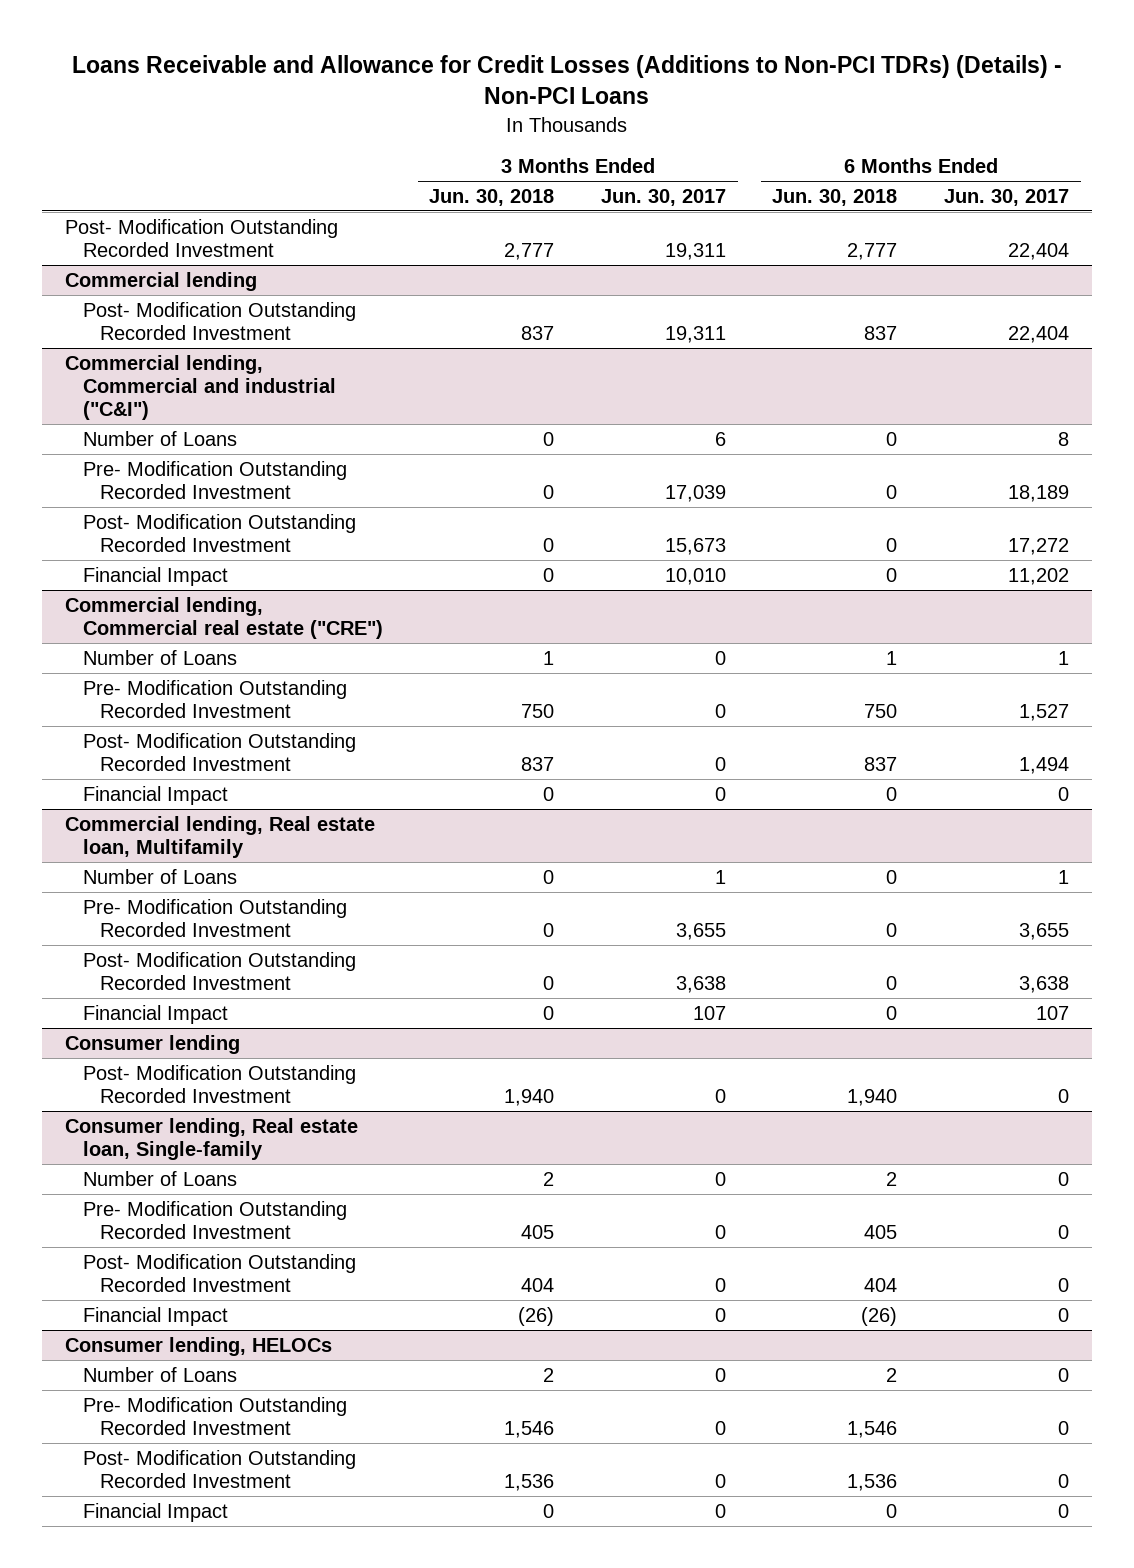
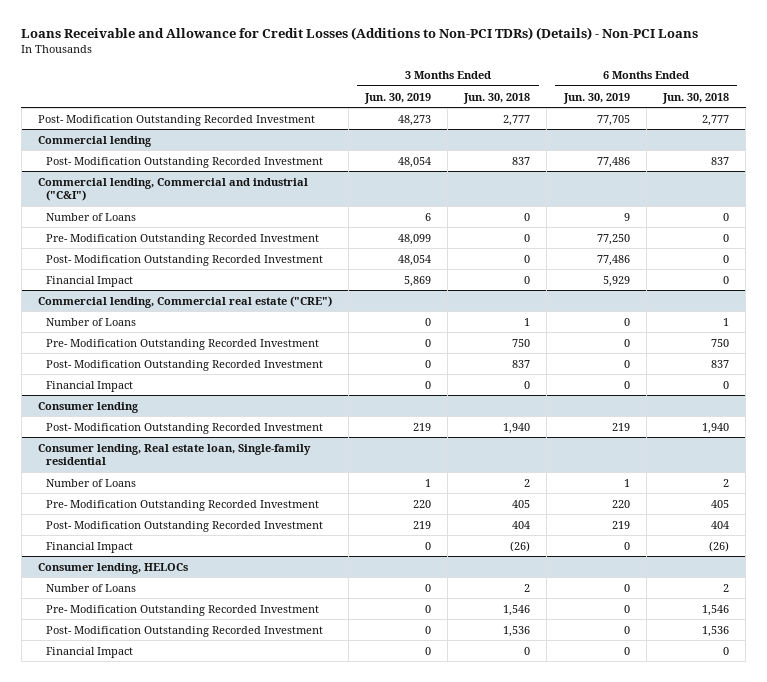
- | 3 Months Ended Jun. 30, 2018 | 3 Months Ended Jun. 30, 2017 | 6 Months Ended Jun. 30, 2018 | 6 Months Ended Jun. 30, 2017
+ | 3 Months Ended Jun. 30, 2019 | 3 Months Ended Jun. 30, 2018 | 6 Months Ended Jun. 30, 2019 | 6 Months Ended Jun. 30, 2018
- Commercial lending, Real estate loan, Multifamily
- Number of Loans | 0 | 1 | 0 | 1
- Pre- Modification Outstanding Recorded Investment | 0 | 3,655 | 0 | 3,655
- Post- Modification Outstanding Recorded Investment | 0 | 3,638 | 0 | 3,638
- Financial Impact | 0 | 107 | 0 | 107
- Consumer lending, Real estate loan, Single-family
+ Consumer lending, Real estate loan, Single-family residential

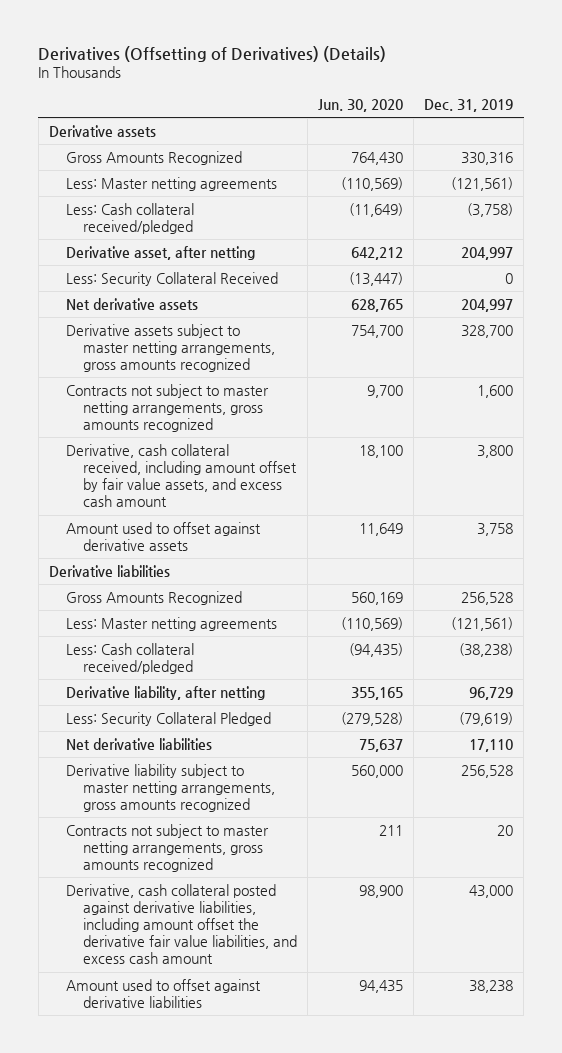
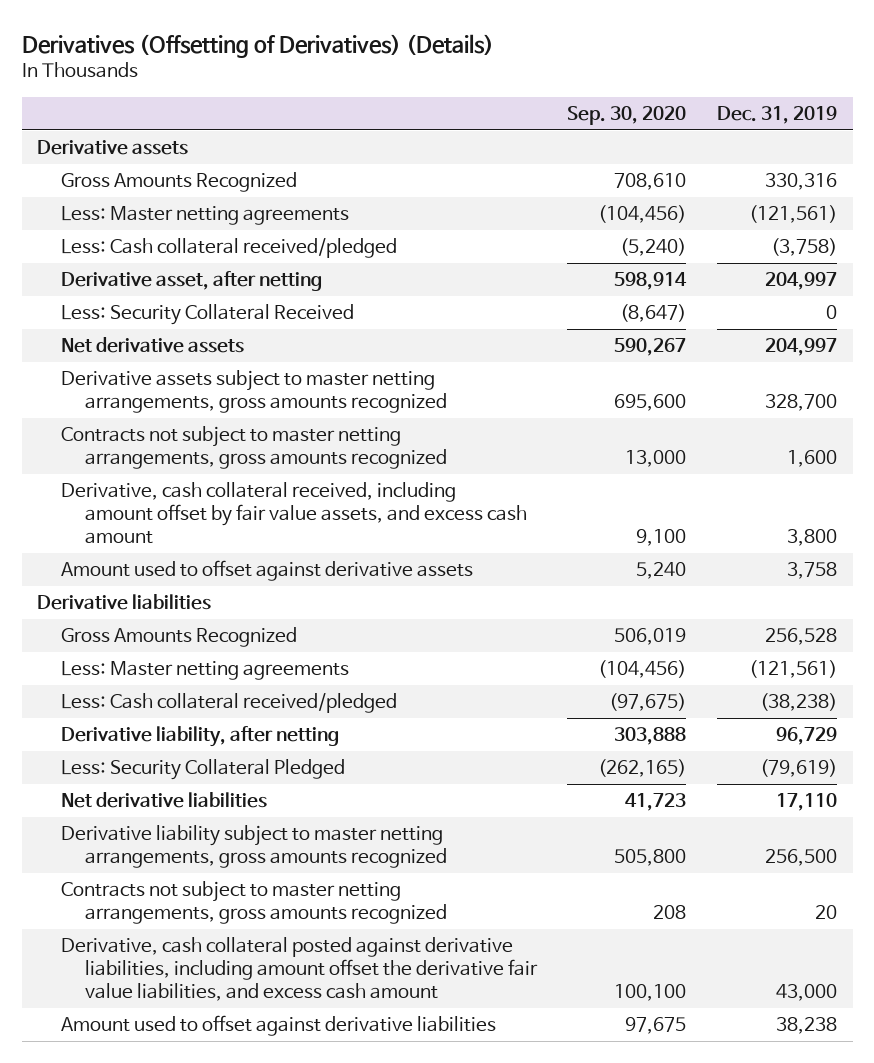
- | Jun. 30, 2020 | Dec. 31, 2019
+ | Sep. 30, 2020 | Dec. 31, 2019
- Derivative liability subject to master netting arrangements, gross amounts recognized | 560,000 | 256,528
+ Derivative liability subject to master netting arrangements, gross amounts recognized | 505,800 | 256,500

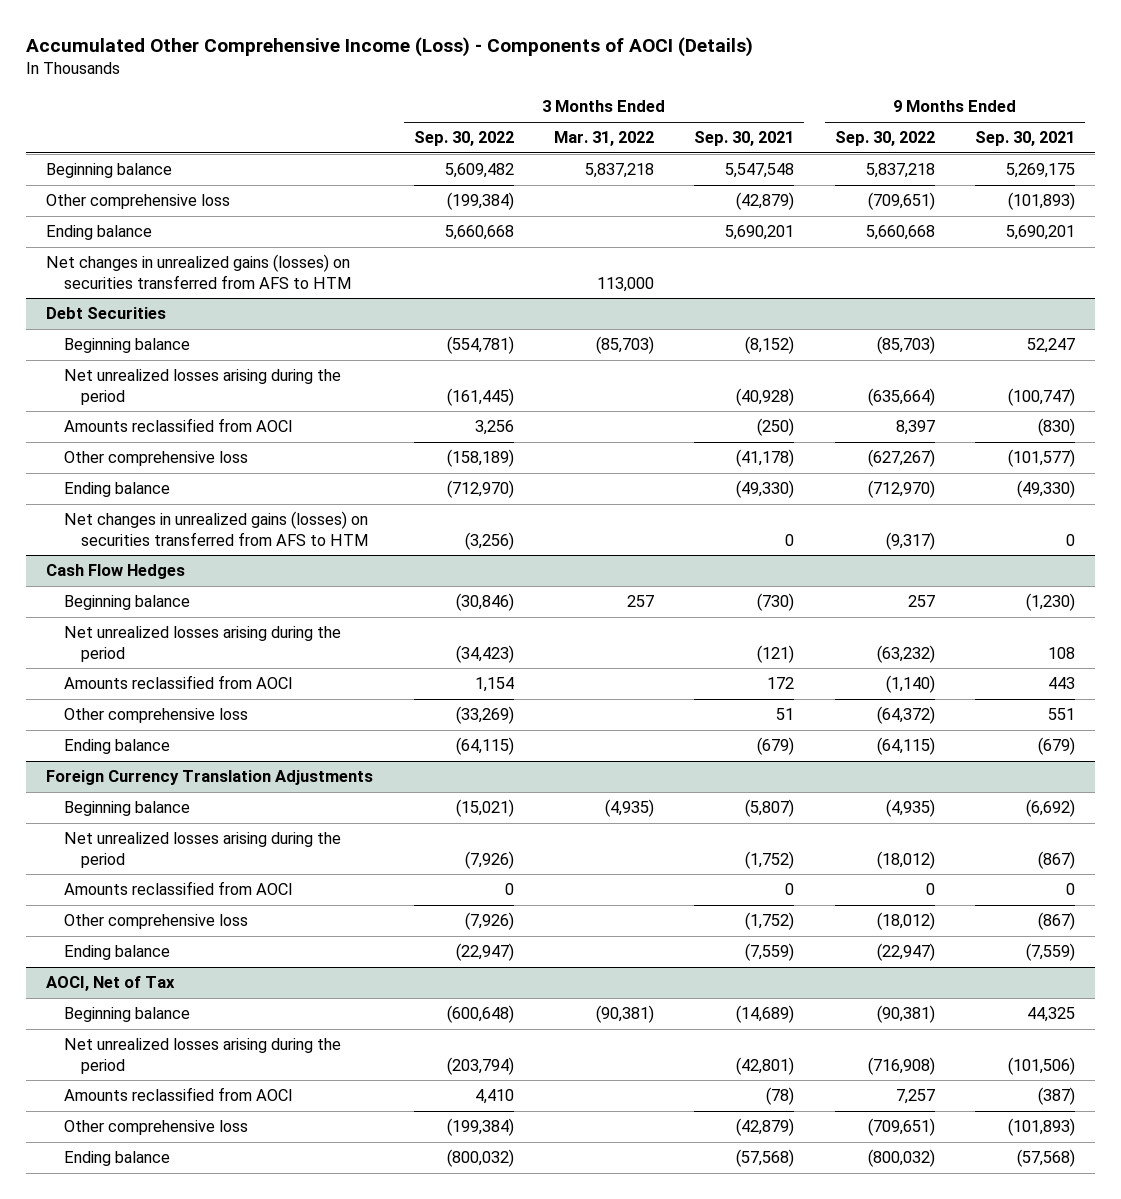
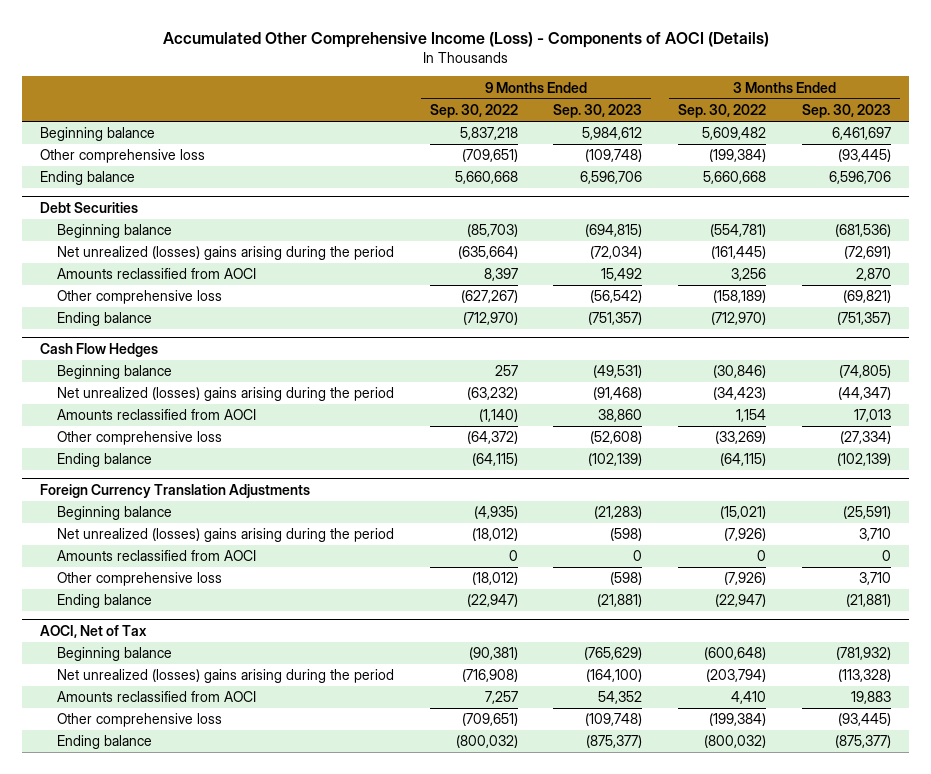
- | 3 Months Ended Sep. 30, 2022 | 3 Months Ended Mar. 31, 2022 | 3 Months Ended Sep. 30, 2021 | 9 Months Ended Sep. 30, 2022 | 9 Months Ended Sep. 30, 2021
+ | 9 Months Ended Sep. 30, 2022 | 9 Months Ended Sep. 30, 2023 | 3 Months Ended Sep. 30, 2022 | 3 Months Ended Sep. 30, 2023
- Net changes in unrealized gains (losses) on securities transferred from AFS to HTM | | 113,000 | | |
@ Debt Securities
- Net unrealized losses arising during the period | (161,445) | | (40,928) | (635,664) | (100,747)
+ Net unrealized (losses) gains arising during the period | (635,664) | (72,034) | (161,445) | (72,691)
- Net changes in unrealized gains (losses) on securities transferred from AFS to HTM | (3,256) | | 0 | (9,317) | 0
@ Cash Flow Hedges
- Net unrealized losses arising during the period | (34,423) | | (121) | (63,232) | 108
+ Net unrealized (losses) gains arising during the period | (63,232) | (91,468) | (34,423) | (44,347)
@ Foreign Currency Translation Adjustments
- Net unrealized losses arising during the period | (7,926) | | (1,752) | (18,012) | (867)
+ Net unrealized (losses) gains arising during the period | (18,012) | (598) | (7,926) | 3,710
@ AOCI, Net of Tax
- Net unrealized losses arising during the period | (203,794) | | (42,801) | (716,908) | (101,506)
+ Net unrealized (losses) gains arising during the period | (716,908) | (164,100) | (203,794) | (113,328)

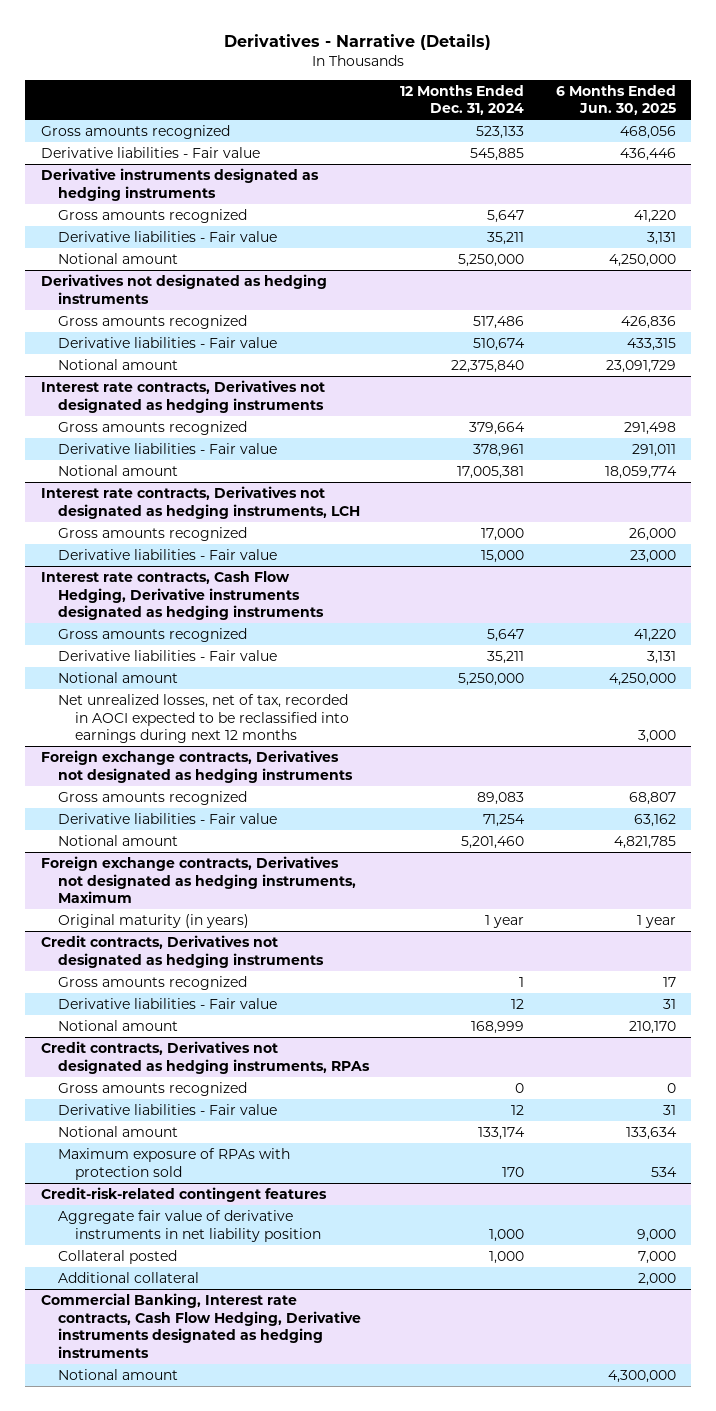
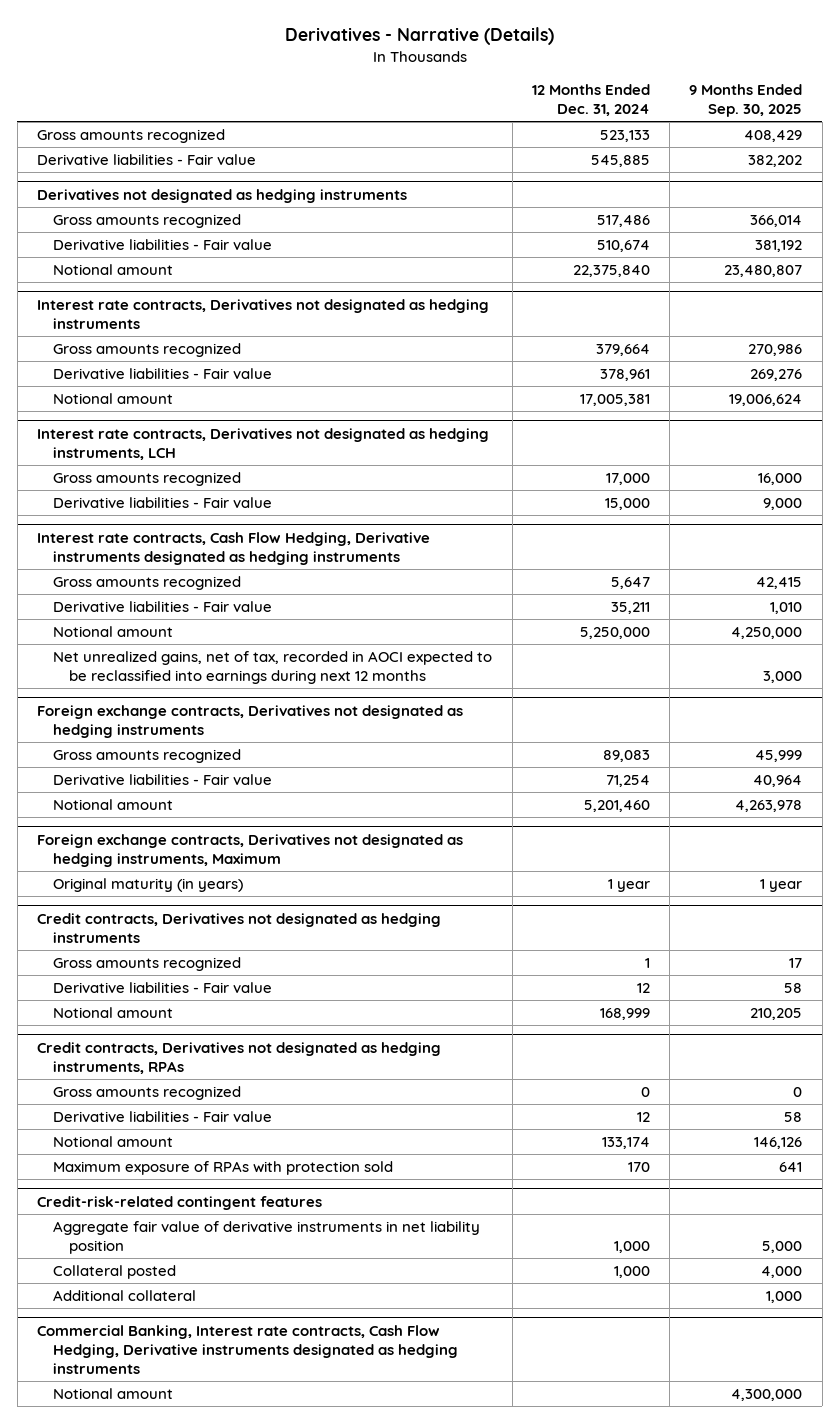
- | 12 Months Ended Dec. 31, 2024 | 6 Months Ended Jun. 30, 2025
+ | 12 Months Ended Dec. 31, 2024 | 9 Months Ended Sep. 30, 2025
- Derivative instruments designated as hedging instruments
- Gross amounts recognized | 5,647 | 41,220
- Derivative liabilities - Fair value | 35,211 | 3,131
- Notional amount | 5,250,000 | 4,250,000
@ Interest rate contracts, Cash Flow Hedging, Derivative instruments designated as hedging instruments
- Net unrealized losses, net of tax, recorded in AOCI expected to be reclassified into earnings during next 12 months | | 3,000
+ Net unrealized gains, net of tax, recorded in AOCI expected to be reclassified into earnings during next 12 months | | 3,000

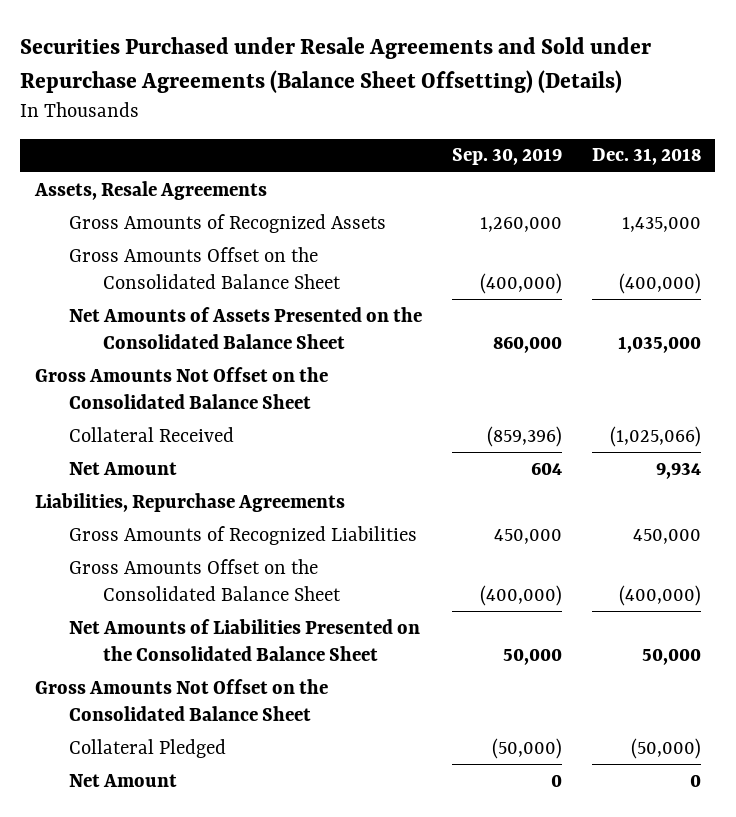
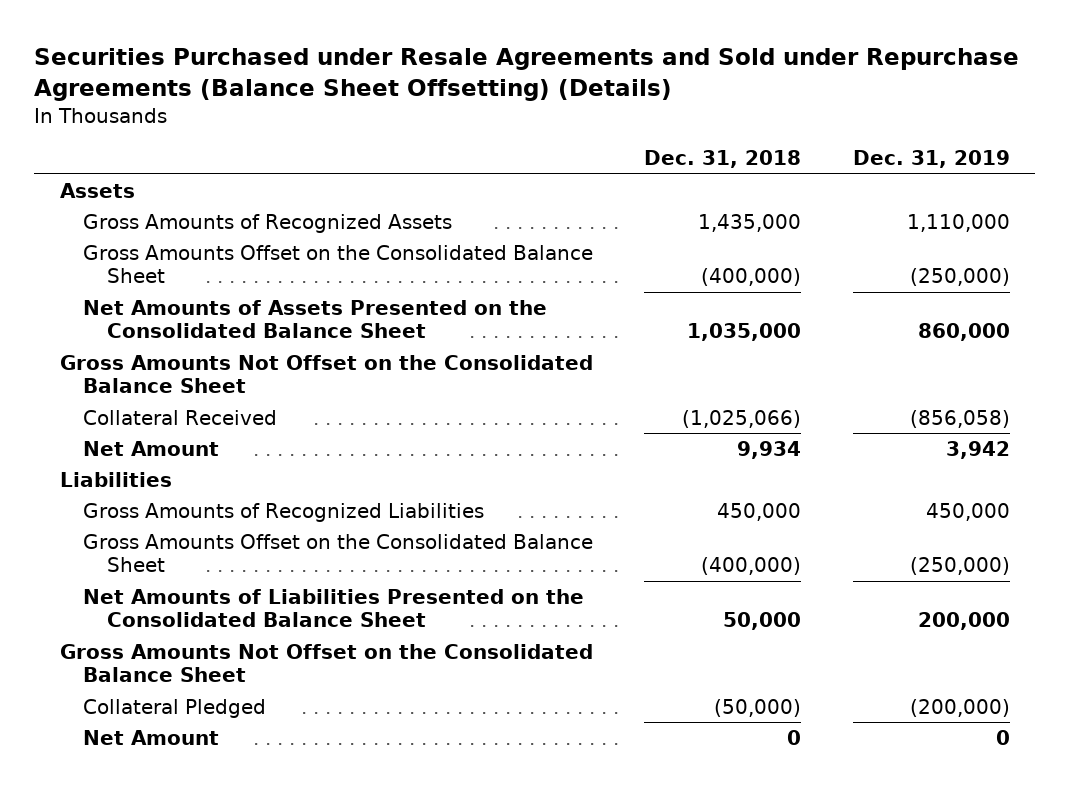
- | Sep. 30, 2019 | Dec. 31, 2018
+ | Dec. 31, 2018 | Dec. 31, 2019
- Assets, Resale Agreements
+ Assets
- Liabilities, Repurchase Agreements
+ Liabilities

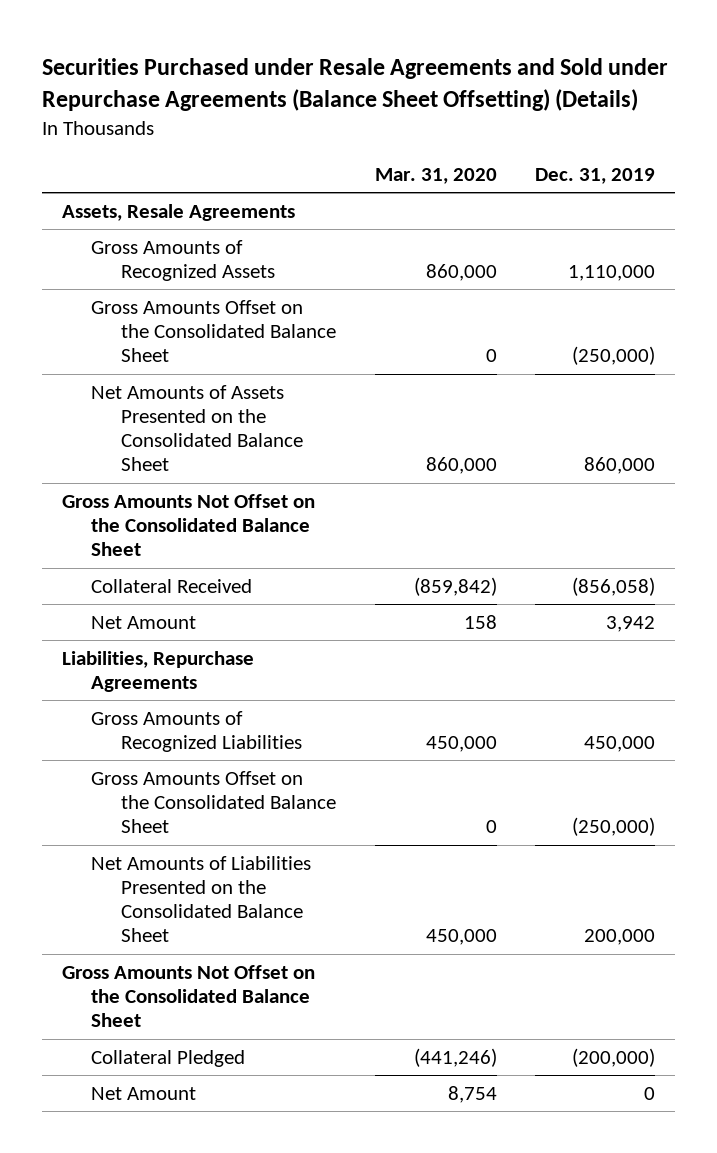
- | Dec. 31, 2018 | Dec. 31, 2019
+ | Mar. 31, 2020 | Dec. 31, 2019
- Assets
+ Assets, Resale Agreements
- Liabilities
+ Liabilities, Repurchase Agreements

